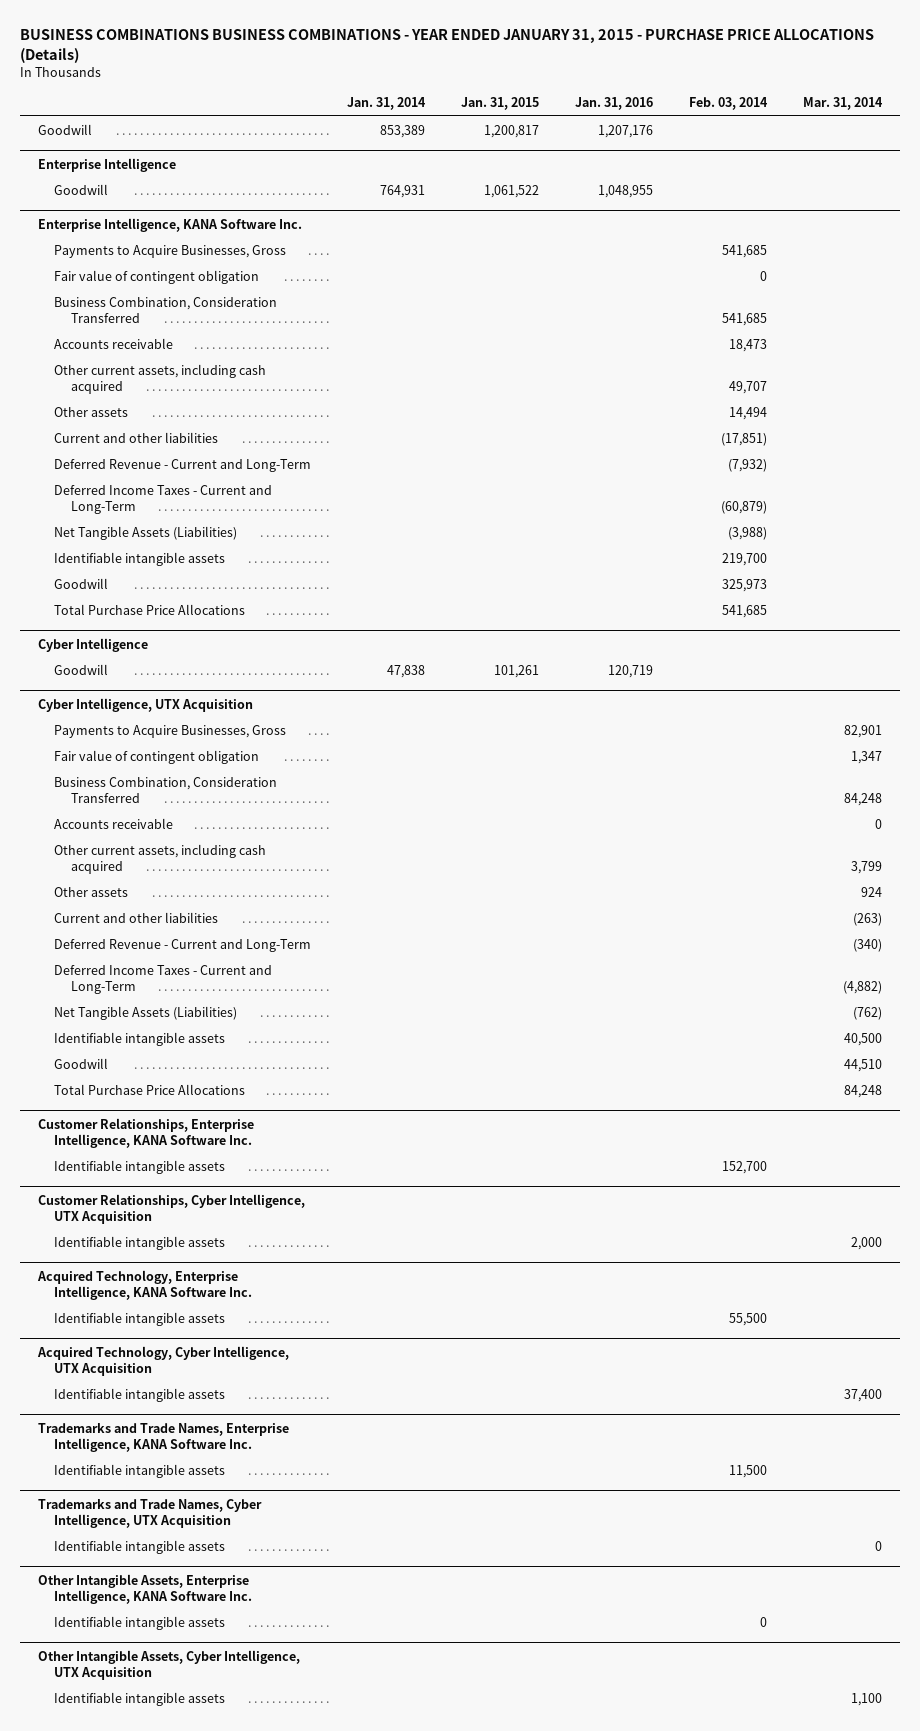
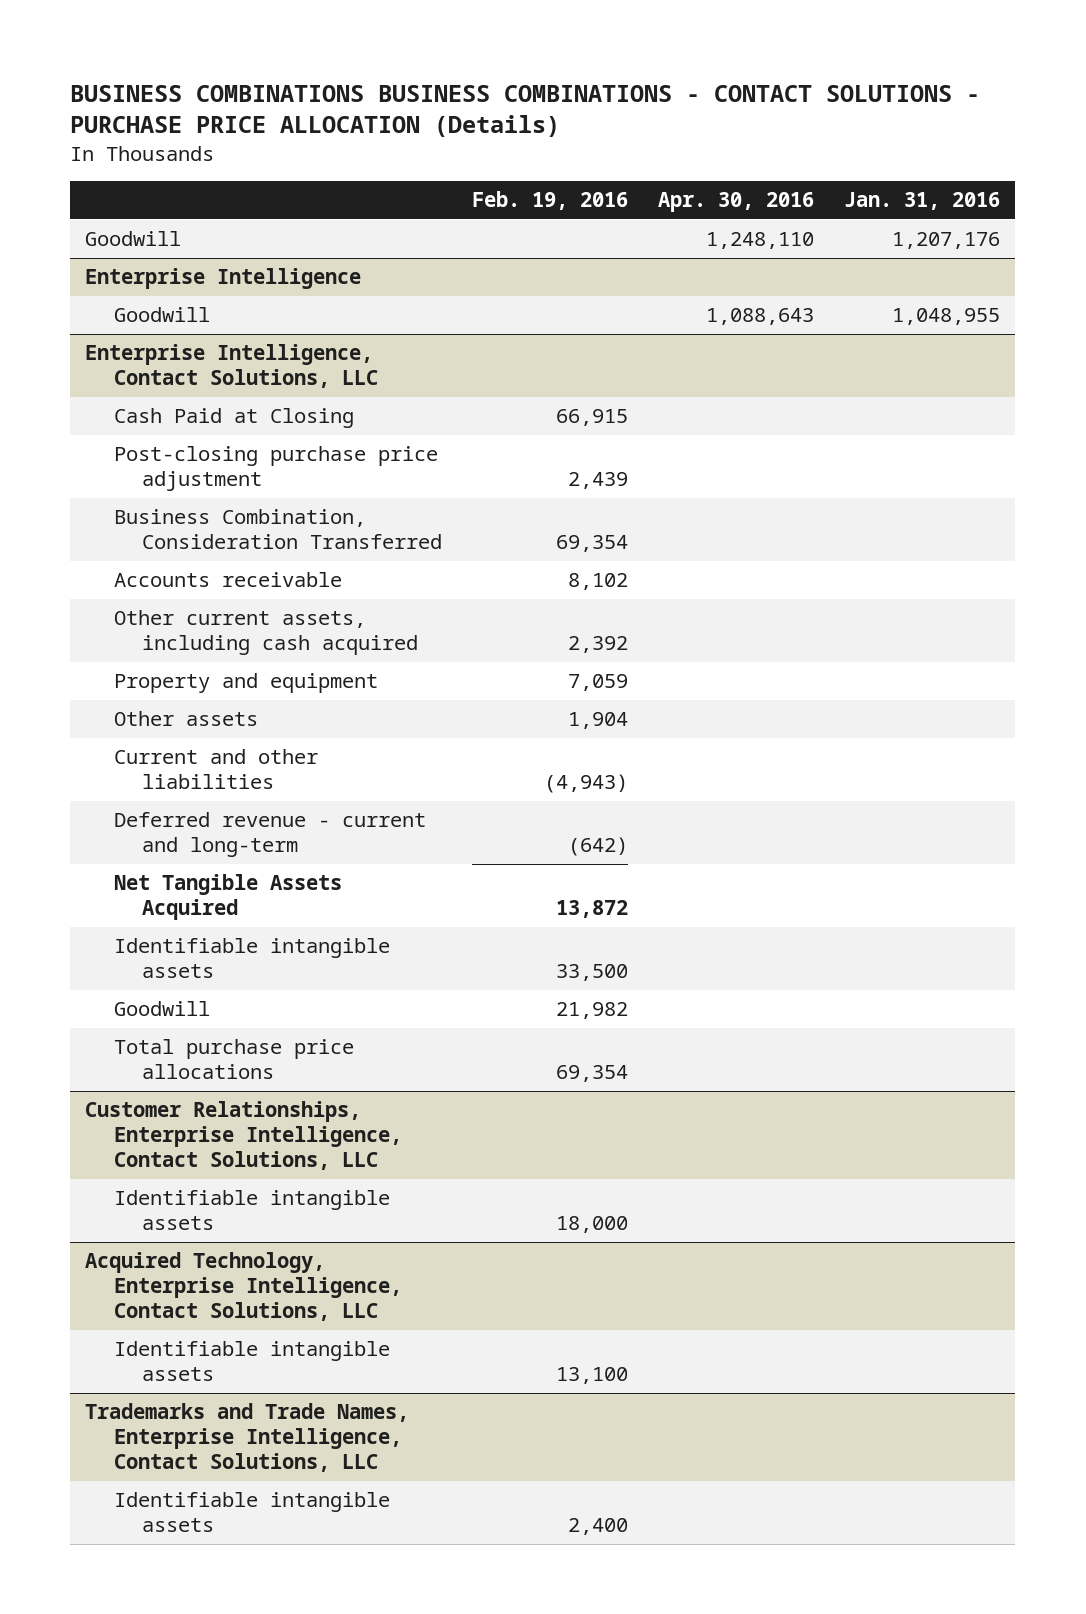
- BUSINESS COMBINATIONS BUSINESS COMBINATIONS - YEAR ENDED JANUARY 31, 2015 - PURCHASE PRICE ALLOCATIONS (Details)
+ BUSINESS COMBINATIONS BUSINESS COMBINATIONS - CONTACT SOLUTIONS - PURCHASE PRICE ALLOCATION (Details)
- | Jan. 31, 2014 | Jan. 31, 2015 | Jan. 31, 2016 | Feb. 03, 2014 | Mar. 31, 2014
+ | Feb. 19, 2016 | Apr. 30, 2016 | Jan. 31, 2016
- Enterprise Intelligence, KANA Software Inc.
- Payments to Acquire Businesses, Gross | | | | 541,685 |
- Fair value of contingent obligation | | | | 0 |
- Business Combination, Consideration Transferred | | | | 541,685 |
- Accounts receivable | | | | 18,473 |
- Other current assets, including cash acquired | | | | 49,707 |
- Other assets | | | | 14,494 |
- Current and other liabilities | | | | (17,851) |
- Deferred Revenue - Current and Long-Term | | | | (7,932) |
- Deferred Income Taxes - Current and Long-Term | | | | (60,879) |
- Net Tangible Assets (Liabilities) | | | | (3,988) |
- Identifiable intangible assets | | | | 219,700 |
- Goodwill | | | | 325,973 |
- Total Purchase Price Allocations | | | | 541,685 |
- Cyber Intelligence
- Goodwill | 47,838 | 101,261 | 120,719 | |
- Cyber Intelligence, UTX Acquisition
- Payments to Acquire Businesses, Gross | | | | | 82,901
- Fair value of contingent obligation | | | | | 1,347
- Business Combination, Consideration Transferred | | | | | 84,248
- Accounts receivable | | | | | 0
- Other current assets, including cash acquired | | | | | 3,799
- Other assets | | | | | 924
- Current and other liabilities | | | | | (263)
- Deferred Revenue - Current and Long-Term | | | | | (340)
- Deferred Income Taxes - Current and Long-Term | | | | | (4,882)
- Net Tangible Assets (Liabilities) | | | | | (762)
- Identifiable intangible assets | | | | | 40,500
- Goodwill | | | | | 44,510
- Total Purchase Price Allocations | | | | | 84,248
- Customer Relationships, Enterprise Intelligence, KANA Software Inc.
- Identifiable intangible assets | | | | 152,700 |
- Customer Relationships, Cyber Intelligence, UTX Acquisition
- Identifiable intangible assets | | | | | 2,000
- Acquired Technology, Enterprise Intelligence, KANA Software Inc.
- Identifiable intangible assets | | | | 55,500 |
- Acquired Technology, Cyber Intelligence, UTX Acquisition
- Identifiable intangible assets | | | | | 37,400
- Trademarks and Trade Names, Enterprise Intelligence, KANA Software Inc.
+ Enterprise Intelligence, Contact Solutions, LLC
+ Cash Paid at Closing | 66,915 | |
+ Post-closing purchase price adjustment | 2,439 | |
+ Business Combination, Consideration Transferred | 69,354 | |
+ Accounts receivable | 8,102 | |
+ Other current assets, including cash acquired | 2,392 | |
+ Property and equipment | 7,059 | |
+ Other assets | 1,904 | |
+ Current and other liabilities | (4,943) | |
+ Deferred revenue - current and long-term | (642) | |
+ Net Tangible Assets Acquired | 13,872 | |
+ Identifiable intangible assets | 33,500 | |
+ Goodwill | 21,982 | |
+ Total purchase price allocations | 69,354 | |
+ Customer Relationships, Enterprise Intelligence, Contact Solutions, LLC
+ Identifiable intangible assets | 18,000 | |
+ Acquired Technology, Enterprise Intelligence, Contact Solutions, LLC
+ Identifiable intangible assets | 13,100 | |
+ Trademarks and Trade Names, Enterprise Intelligence, Contact Solutions, LLC
- Trademarks and Trade Names, Cyber Intelligence, UTX Acquisition
- Identifiable intangible assets | | | | | 0
- Other Intangible Assets, Enterprise Intelligence, KANA Software Inc.
- Identifiable intangible assets | | | | 0 |
- Other Intangible Assets, Cyber Intelligence, UTX Acquisition
- Identifiable intangible assets | | | | | 1,100

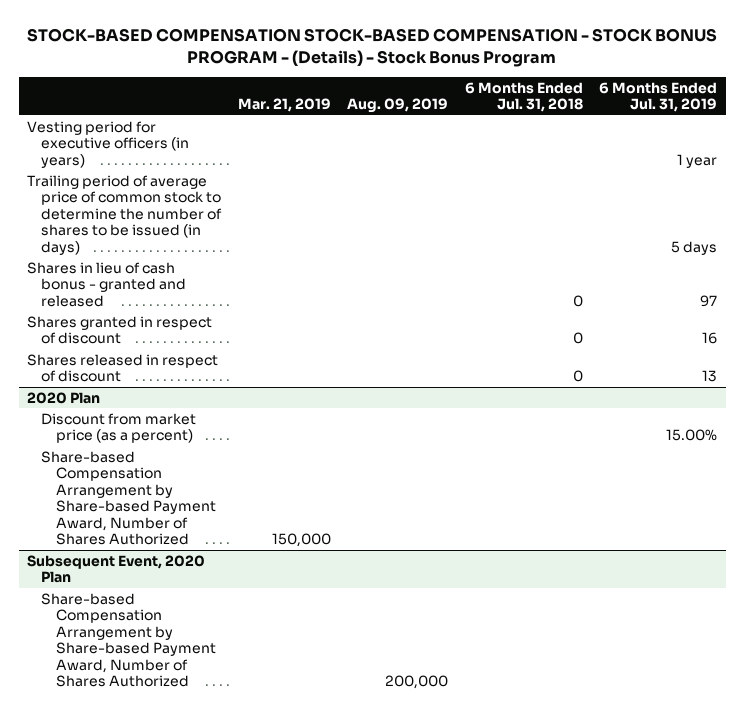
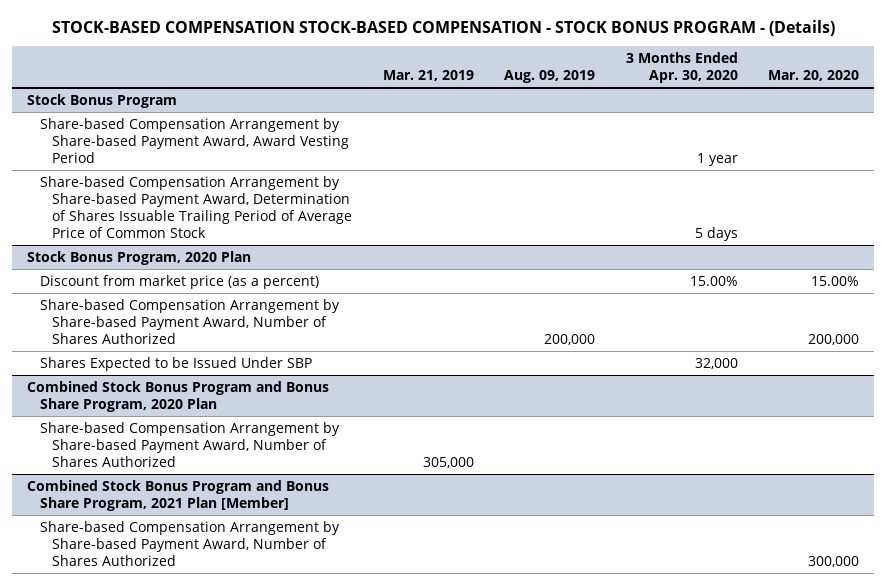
- STOCK-BASED COMPENSATION STOCK-BASED COMPENSATION - STOCK BONUS PROGRAM - (Details) - Stock Bonus Program
+ STOCK-BASED COMPENSATION STOCK-BASED COMPENSATION - STOCK BONUS PROGRAM - (Details)
- | Mar. 21, 2019 | Aug. 09, 2019 | 6 Months Ended Jul. 31, 2018 | 6 Months Ended Jul. 31, 2019
+ | Mar. 21, 2019 | Aug. 09, 2019 | 3 Months Ended Apr. 30, 2020 | Mar. 20, 2020
- Vesting period for executive officers (in years) | | | | 1 year
- Trailing period of average price of common stock to determine the number of shares to be issued (in days) | | | | 5 days
- Shares in lieu of cash bonus - granted and released | | | 0 | 97
- Shares granted in respect of discount | | | 0 | 16
- Shares released in respect of discount | | | 0 | 13
- 2020 Plan
- Discount from market price (as a percent) | | | | 15.00%
- Share-based Compensation Arrangement by Share-based Payment Award, Number of Shares Authorized | 150,000 | | |
- Subsequent Event, 2020 Plan
+ Stock Bonus Program
+ Share-based Compensation Arrangement by Share-based Payment Award, Award Vesting Period | | | 1 year |
+ Share-based Compensation Arrangement by Share-based Payment Award, Determination of Shares Issuable Trailing Period of Average Price of Common Stock | | | 5 days |
+ Stock Bonus Program, 2020 Plan
+ Discount from market price (as a percent) | | | 15.00% | 15.00%
+ Shares Expected to be Issued Under SBP | | | 32,000 |
+ Combined Stock Bonus Program and Bonus Share Program, 2020 Plan
+ Share-based Compensation Arrangement by Share-based Payment Award, Number of Shares Authorized | 305,000 | | |
+ Combined Stock Bonus Program and Bonus Share Program, 2021 Plan [Member]
+ Share-based Compensation Arrangement by Share-based Payment Award, Number of Shares Authorized | | | | 300,000

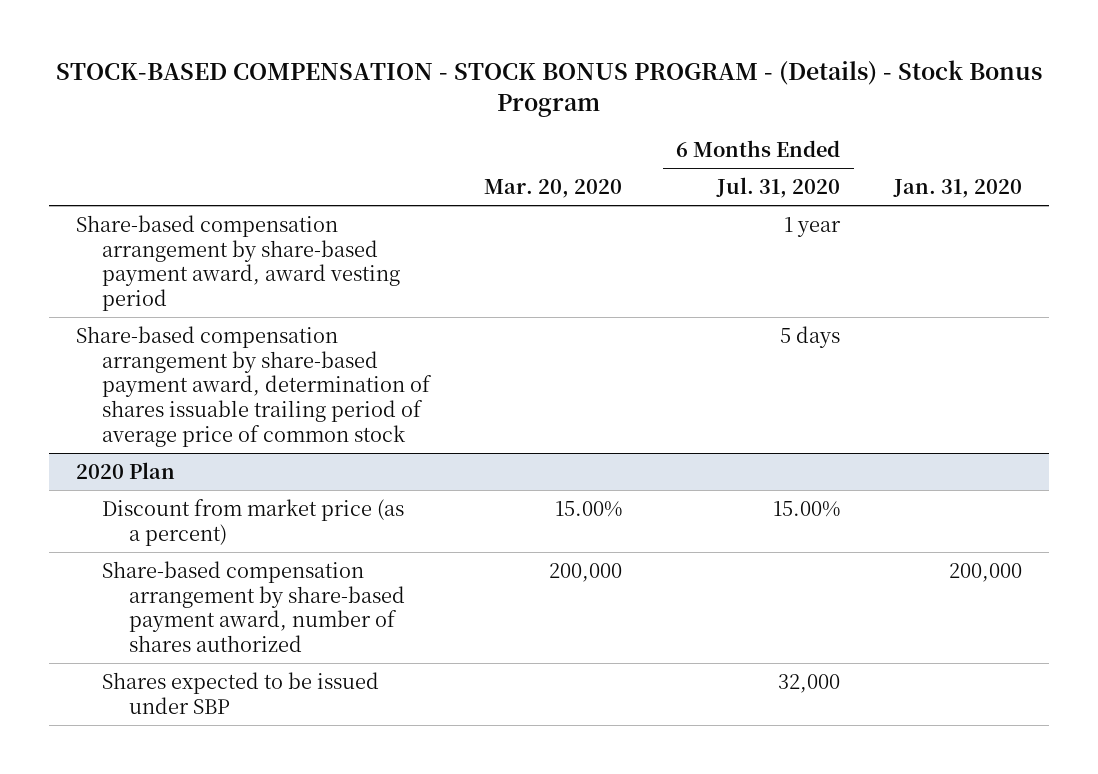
- STOCK-BASED COMPENSATION STOCK-BASED COMPENSATION - STOCK BONUS PROGRAM - (Details)
+ STOCK-BASED COMPENSATION - STOCK BONUS PROGRAM - (Details) - Stock Bonus Program
- | Mar. 21, 2019 | Aug. 09, 2019 | 3 Months Ended Apr. 30, 2020 | Mar. 20, 2020
+ | Mar. 20, 2020 | 6 Months Ended Jul. 31, 2020 | Jan. 31, 2020
- Stock Bonus Program
- Share-based Compensation Arrangement by Share-based Payment Award, Award Vesting Period | | | 1 year |
- Share-based Compensation Arrangement by Share-based Payment Award, Determination of Shares Issuable Trailing Period of Average Price of Common Stock | | | 5 days |
- Stock Bonus Program, 2020 Plan
- Discount from market price (as a percent) | | | 15.00% | 15.00%
- Share-based Compensation Arrangement by Share-based Payment Award, Number of Shares Authorized | | 200,000 | | 200,000
- Shares Expected to be Issued Under SBP | | | 32,000 |
- Combined Stock Bonus Program and Bonus Share Program, 2020 Plan
- Share-based Compensation Arrangement by Share-based Payment Award, Number of Shares Authorized | 305,000 | | |
- Combined Stock Bonus Program and Bonus Share Program, 2021 Plan [Member]
- Share-based Compensation Arrangement by Share-based Payment Award, Number of Shares Authorized | | | | 300,000
+ Share-based compensation arrangement by share-based payment award, award vesting period | | 1 year |
+ Share-based compensation arrangement by share-based payment award, determination of shares issuable trailing period of average price of common stock | | 5 days |
+ 2020 Plan
+ Discount from market price (as a percent) | 15.00% | 15.00% |
+ Share-based compensation arrangement by share-based payment award, number of shares authorized | 200,000 | | 200,000
+ Shares expected to be issued under SBP | | 32,000 |

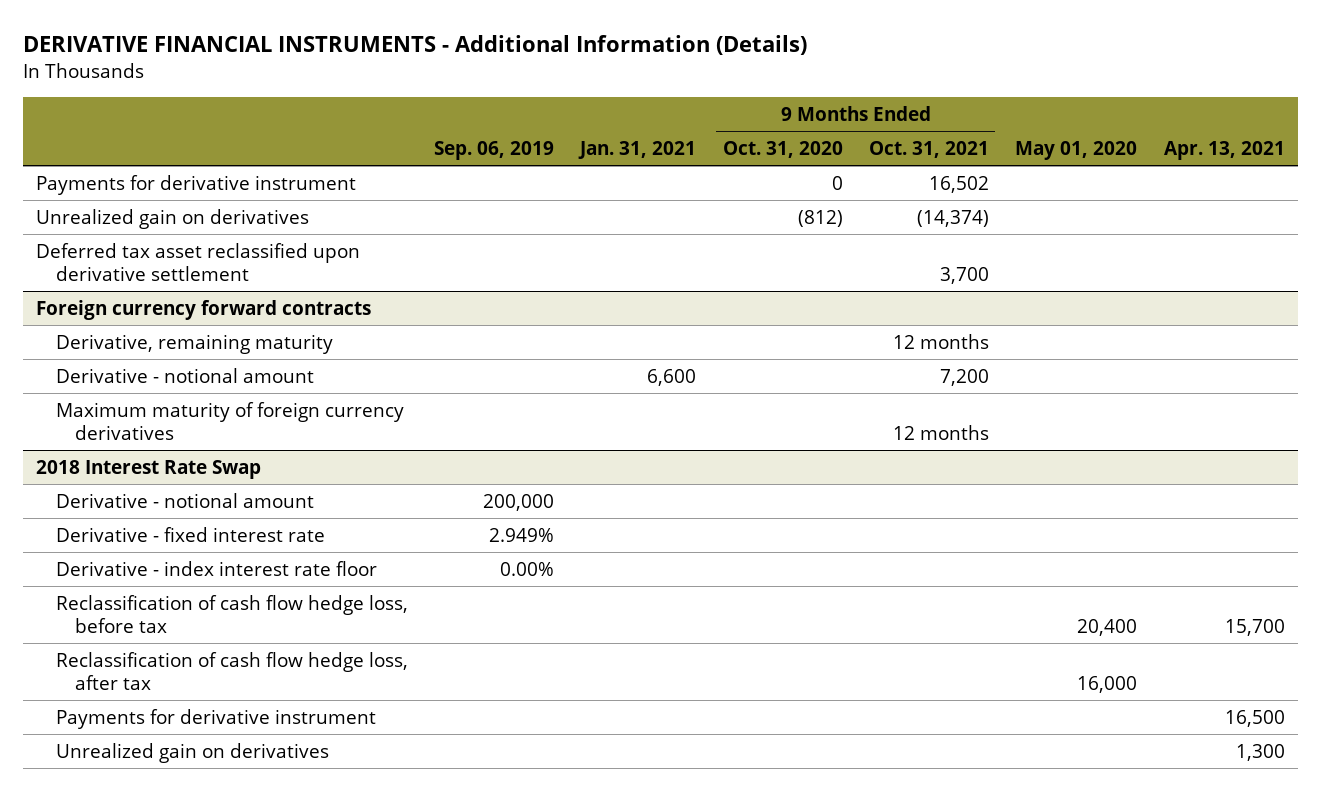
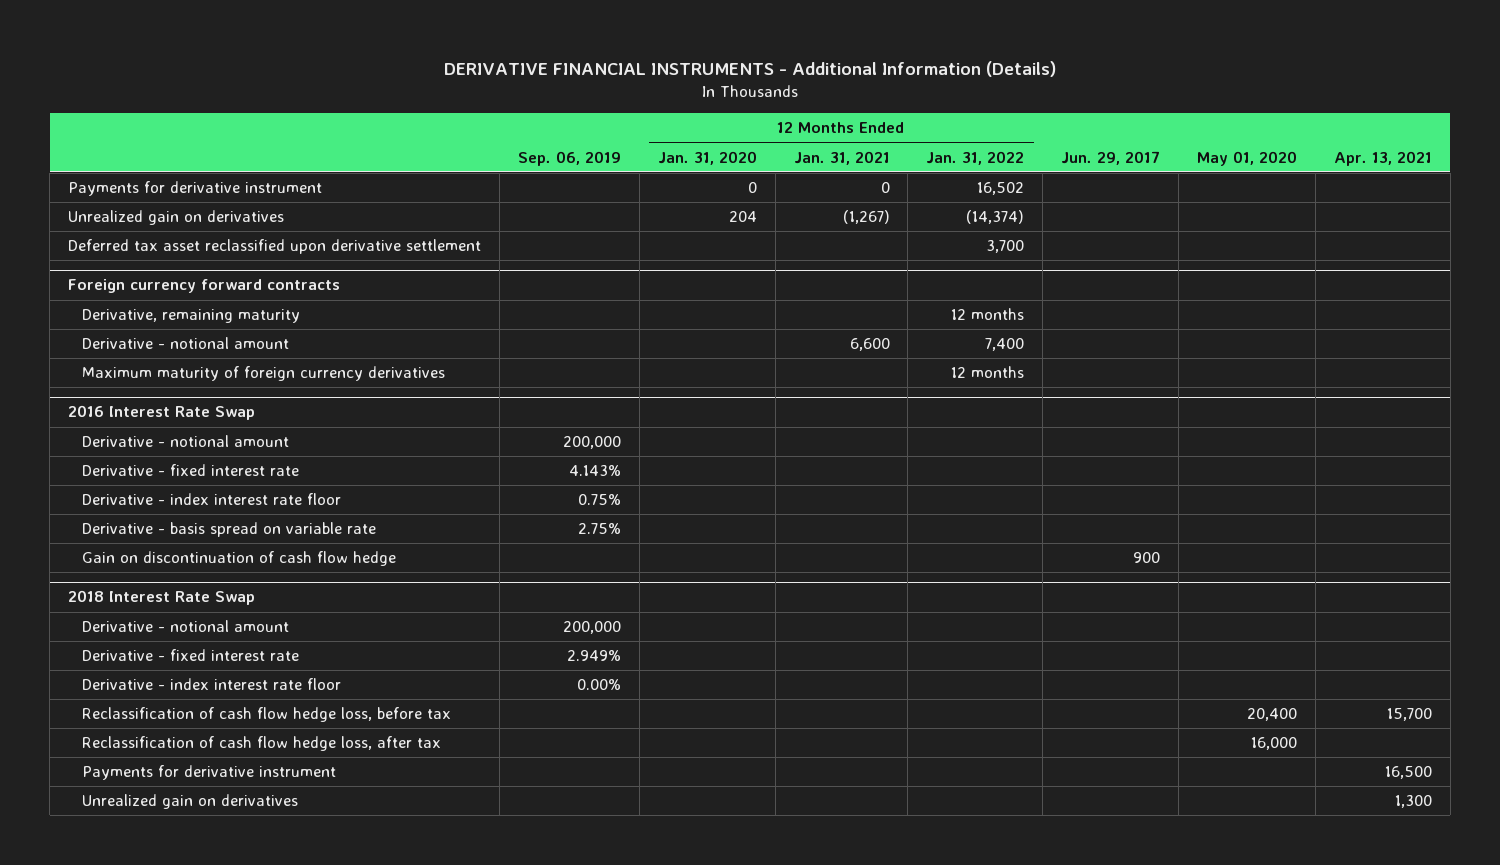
- | Sep. 06, 2019 | Jan. 31, 2021 | 9 Months Ended Oct. 31, 2020 | 9 Months Ended Oct. 31, 2021 | May 01, 2020 | Apr. 13, 2021
+ | Sep. 06, 2019 | 12 Months Ended Jan. 31, 2020 | 12 Months Ended Jan. 31, 2021 | 12 Months Ended Jan. 31, 2022 | Jun. 29, 2017 | May 01, 2020 | Apr. 13, 2021
+ 2016 Interest Rate Swap
+ Derivative - notional amount | 200,000 | | | | | |
+ Derivative - fixed interest rate | 4.143% | | | | | |
+ Derivative - index interest rate floor | 0.75% | | | | | |
+ Derivative - basis spread on variable rate | 2.75% | | | | | |
+ Gain on discontinuation of cash flow hedge | | | | | 900 | |

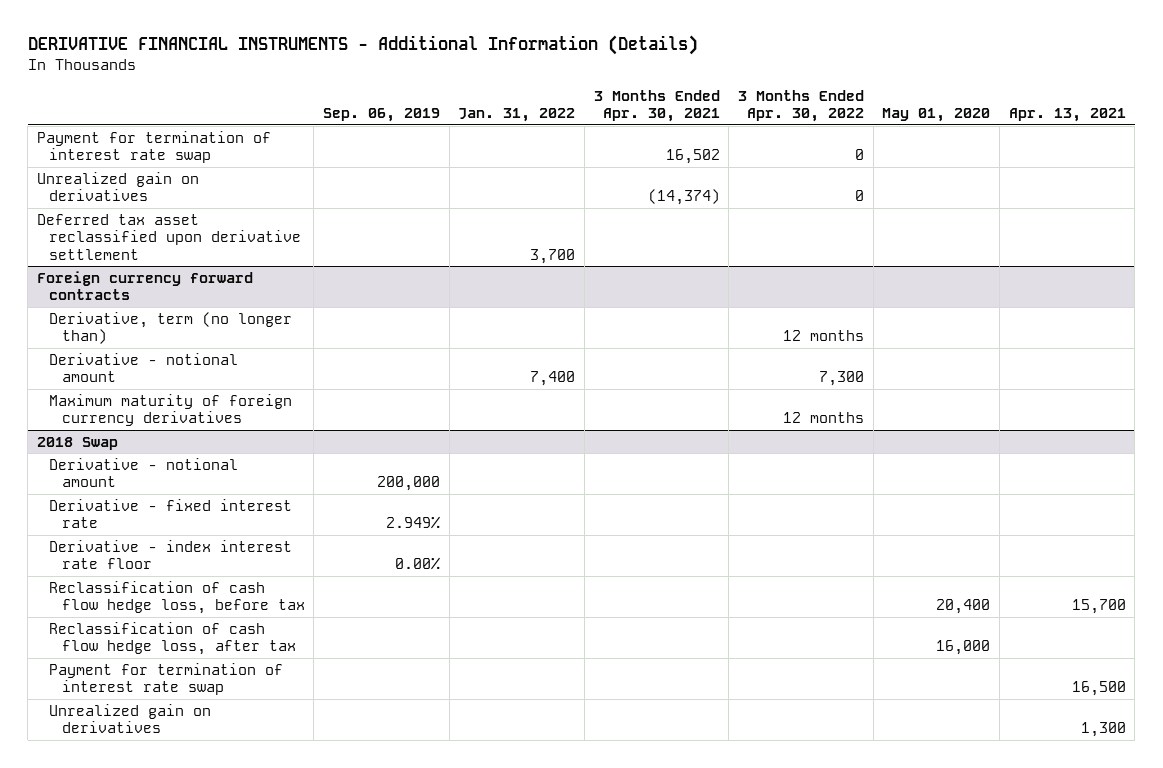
- | Sep. 06, 2019 | 12 Months Ended Jan. 31, 2020 | 12 Months Ended Jan. 31, 2021 | 12 Months Ended Jan. 31, 2022 | Jun. 29, 2017 | May 01, 2020 | Apr. 13, 2021
+ | Sep. 06, 2019 | Jan. 31, 2022 | 3 Months Ended Apr. 30, 2021 | 3 Months Ended Apr. 30, 2022 | May 01, 2020 | Apr. 13, 2021
- Payments for derivative instrument | | 0 | 0 | 16,502 | | |
+ Payment for termination of interest rate swap | | | 16,502 | 0 | |
@ Foreign currency forward contracts
- Derivative, remaining maturity | | | | 12 months | | |
+ Derivative, term (no longer than) | | | | 12 months | |
- 2016 Interest Rate Swap
- Derivative - notional amount | 200,000 | | | | | |
- Derivative - fixed interest rate | 4.143% | | | | | |
- Derivative - index interest rate floor | 0.75% | | | | | |
- Derivative - basis spread on variable rate | 2.75% | | | | | |
- Gain on discontinuation of cash flow hedge | | | | | 900 | |
- 2018 Interest Rate Swap
+ 2018 Swap
- Payments for derivative instrument | | | | | | | 16,500
+ Payment for termination of interest rate swap | | | | | | 16,500

